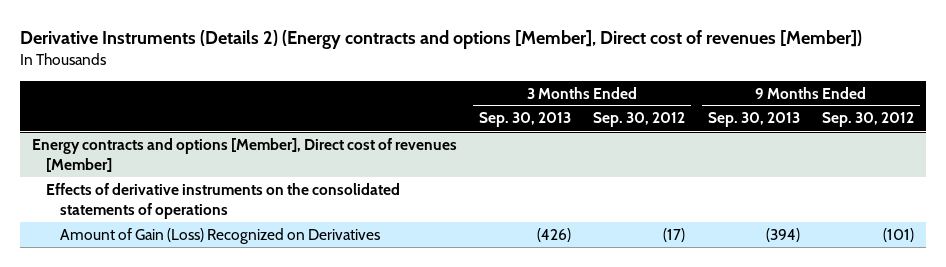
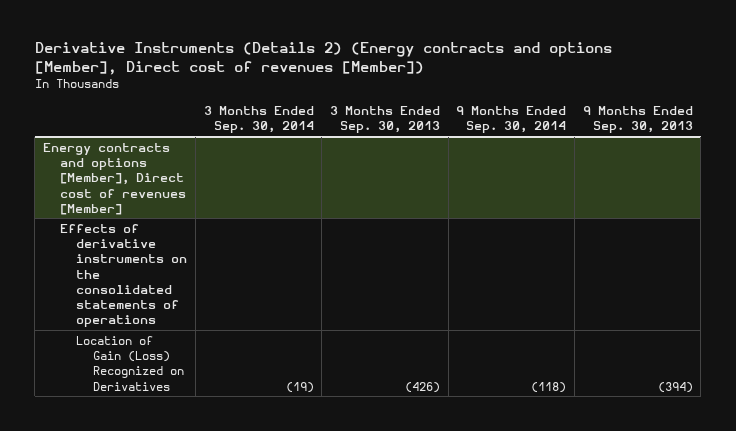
- | 3 Months Ended Sep. 30, 2013 | 3 Months Ended Sep. 30, 2012 | 9 Months Ended Sep. 30, 2013 | 9 Months Ended Sep. 30, 2012
+ | 3 Months Ended Sep. 30, 2014 | 3 Months Ended Sep. 30, 2013 | 9 Months Ended Sep. 30, 2014 | 9 Months Ended Sep. 30, 2013
@ Energy contracts and options [Member], Direct cost of revenues [Member]
- Amount of Gain (Loss) Recognized on Derivatives | (426) | (17) | (394) | (101)
+ Location of Gain (Loss) Recognized on Derivatives | (19) | (426) | (118) | (394)

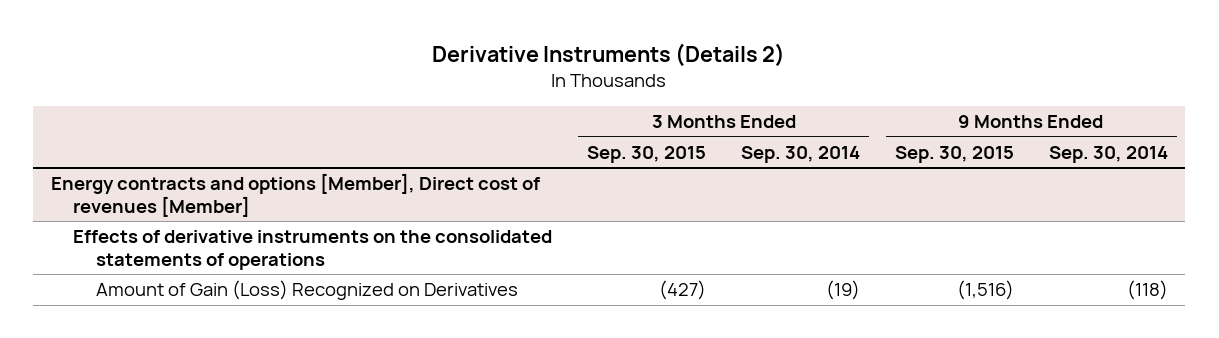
- Derivative Instruments (Details 2) (Energy contracts and options [Member], Direct cost of revenues [Member])
+ Derivative Instruments (Details 2)
- | 3 Months Ended Sep. 30, 2014 | 3 Months Ended Sep. 30, 2013 | 9 Months Ended Sep. 30, 2014 | 9 Months Ended Sep. 30, 2013
+ | 3 Months Ended Sep. 30, 2015 | 3 Months Ended Sep. 30, 2014 | 9 Months Ended Sep. 30, 2015 | 9 Months Ended Sep. 30, 2014
@ Energy contracts and options [Member], Direct cost of revenues [Member]
- Location of Gain (Loss) Recognized on Derivatives | (19) | (426) | (118) | (394)
+ Amount of Gain (Loss) Recognized on Derivatives | (427) | (19) | (1,516) | (118)

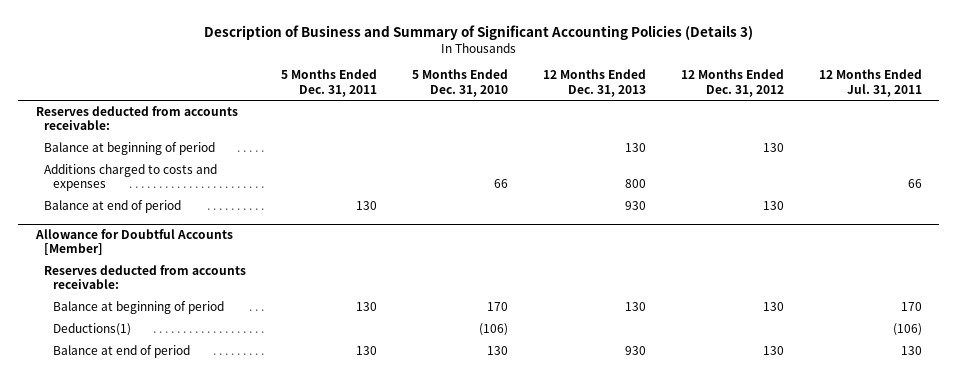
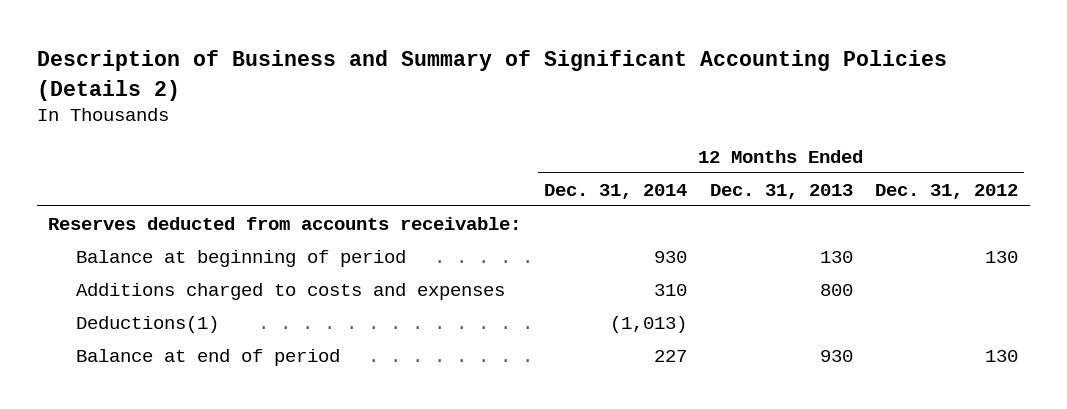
- Description of Business and Summary of Significant Accounting Policies (Details 3)
+ Description of Business and Summary of Significant Accounting Policies (Details 2)
- | 5 Months Ended Dec. 31, 2011 | 5 Months Ended Dec. 31, 2010 | 12 Months Ended Dec. 31, 2013 | 12 Months Ended Dec. 31, 2012 | 12 Months Ended Jul. 31, 2011
+ | 12 Months Ended Dec. 31, 2014 | 12 Months Ended Dec. 31, 2013 | 12 Months Ended Dec. 31, 2012
- Balance at end of period | 130 | | 930 | 130 |
- Allowance for Doubtful Accounts [Member]
- Reserves deducted from accounts receivable:
- Balance at beginning of period | 130 | 170 | 130 | 130 | 170

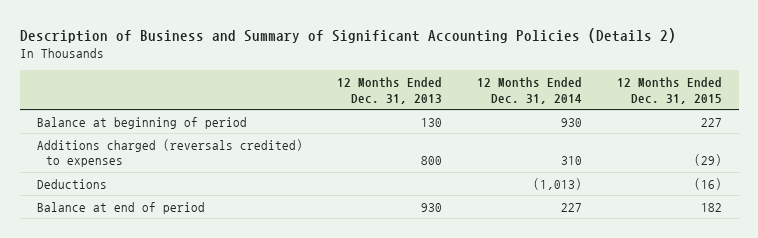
- | 12 Months Ended Dec. 31, 2014 | 12 Months Ended Dec. 31, 2013 | 12 Months Ended Dec. 31, 2012
+ | 12 Months Ended Dec. 31, 2013 | 12 Months Ended Dec. 31, 2014 | 12 Months Ended Dec. 31, 2015
- Reserves deducted from accounts receivable:
- Additions charged to costs and expenses | 310 | 800 |
- Deductions(1) | (1,013) | |
+ Additions charged (reversals credited) to expenses | 800 | 310 | (29)
+ Deductions | | (1,013) | (16)

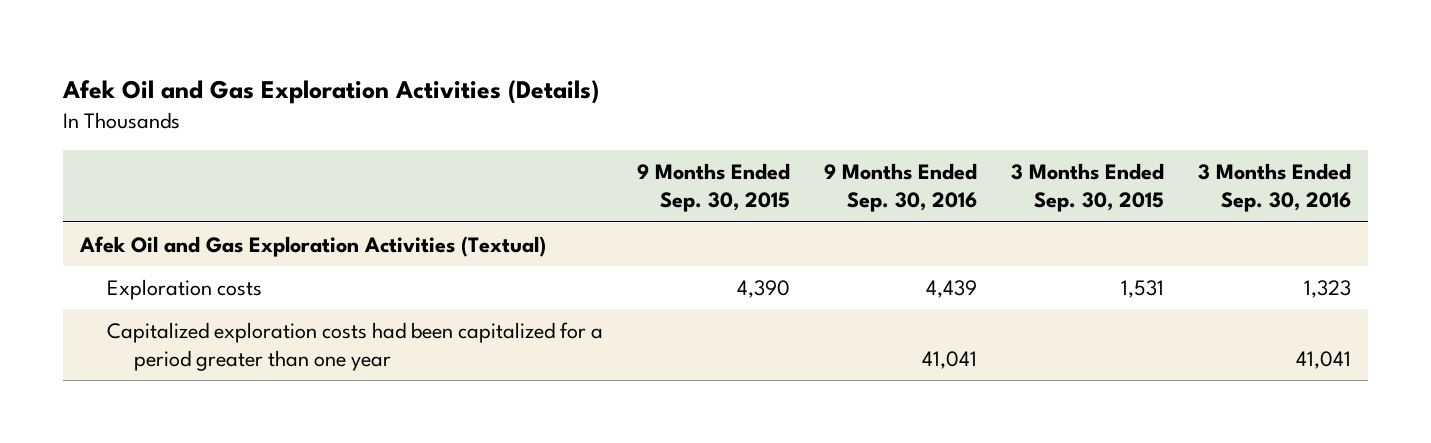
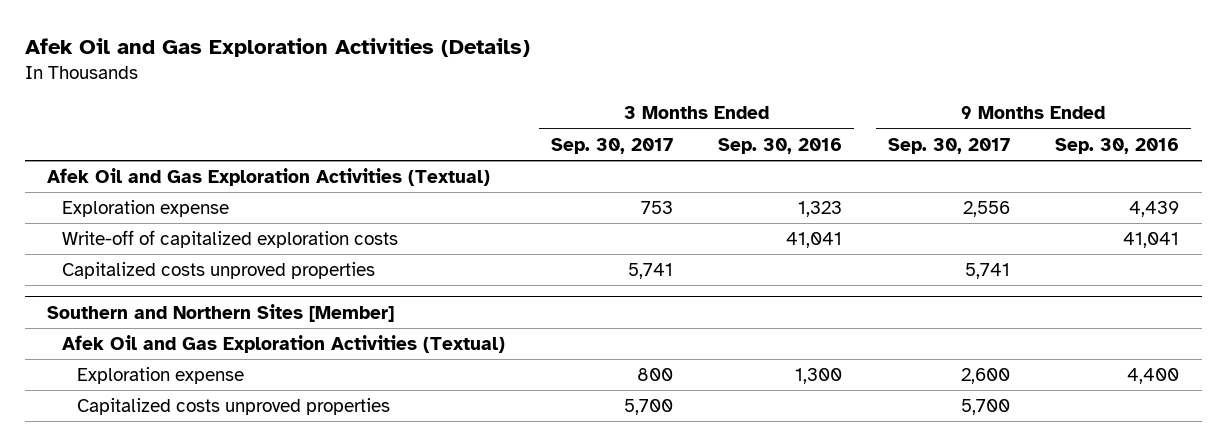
- | 9 Months Ended Sep. 30, 2015 | 9 Months Ended Sep. 30, 2016 | 3 Months Ended Sep. 30, 2015 | 3 Months Ended Sep. 30, 2016
+ | 3 Months Ended Sep. 30, 2017 | 3 Months Ended Sep. 30, 2016 | 9 Months Ended Sep. 30, 2017 | 9 Months Ended Sep. 30, 2016
- Exploration costs | 4,390 | 4,439 | 1,531 | 1,323
- Capitalized exploration costs had been capitalized for a period greater than one year | | 41,041 | | 41,041
+ Exploration expense | 753 | 1,323 | 2,556 | 4,439
+ Write-off of capitalized exploration costs | | 41,041 | | 41,041
+ Capitalized costs unproved properties | 5,741 | | 5,741 |
+ Southern and Northern Sites [Member]
+ Afek Oil and Gas Exploration Activities (Textual)
+ Exploration expense | 800 | 1,300 | 2,600 | 4,400
+ Capitalized costs unproved properties | 5,700 | | 5,700 |

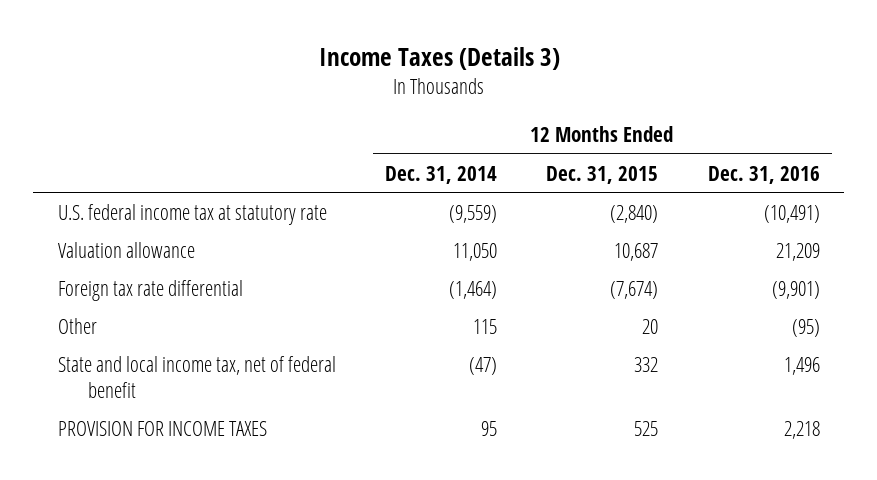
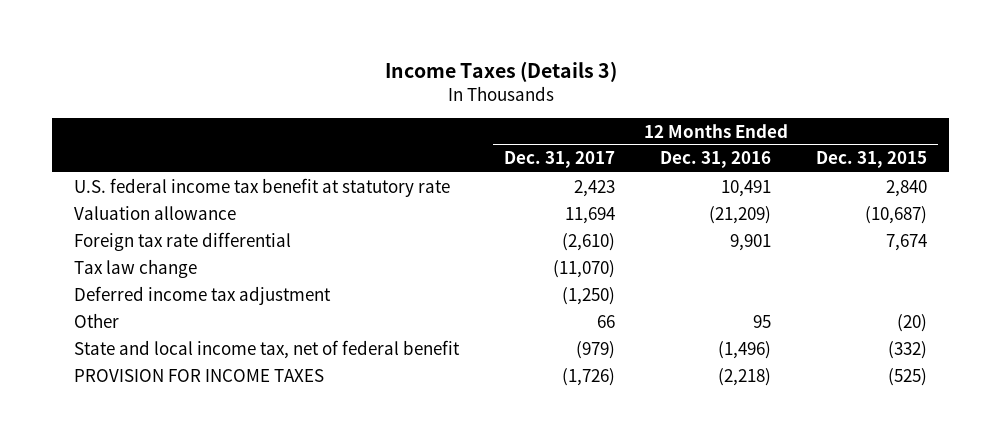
- | 12 Months Ended Dec. 31, 2014 | 12 Months Ended Dec. 31, 2015 | 12 Months Ended Dec. 31, 2016
+ | 12 Months Ended Dec. 31, 2017 | 12 Months Ended Dec. 31, 2016 | 12 Months Ended Dec. 31, 2015
- U.S. federal income tax at statutory rate | (9,559) | (2,840) | (10,491)
- Valuation allowance | 11,050 | 10,687 | 21,209
- Foreign tax rate differential | (1,464) | (7,674) | (9,901)
- Other | 115 | 20 | (95)
- State and local income tax, net of federal benefit | (47) | 332 | 1,496
- PROVISION FOR INCOME TAXES | 95 | 525 | 2,218
+ U.S. federal income tax benefit at statutory rate | 2,423 | 10,491 | 2,840
+ Valuation allowance | 11,694 | (21,209) | (10,687)
+ Foreign tax rate differential | (2,610) | 9,901 | 7,674
+ Tax law change | (11,070) | |
+ Deferred income tax adjustment | (1,250) | |
+ Other | 66 | 95 | (20)
+ State and local income tax, net of federal benefit | (979) | (1,496) | (332)
+ PROVISION FOR INCOME TAXES | (1,726) | (2,218) | (525)

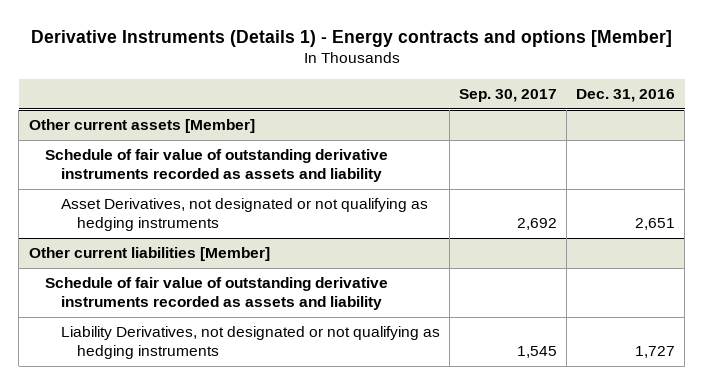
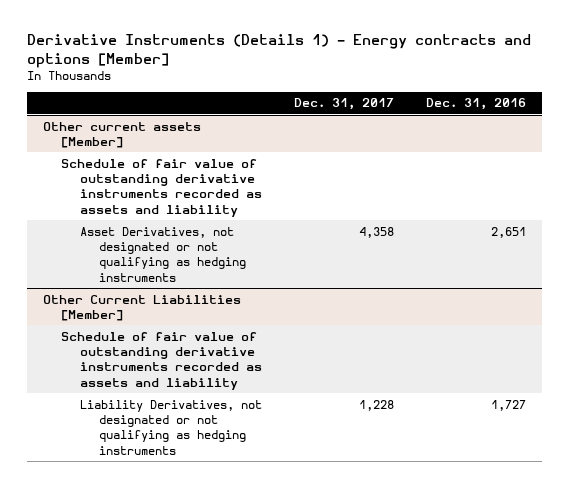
- | Sep. 30, 2017 | Dec. 31, 2016
+ | Dec. 31, 2017 | Dec. 31, 2016
- Other current liabilities [Member]
+ Other Current Liabilities [Member]

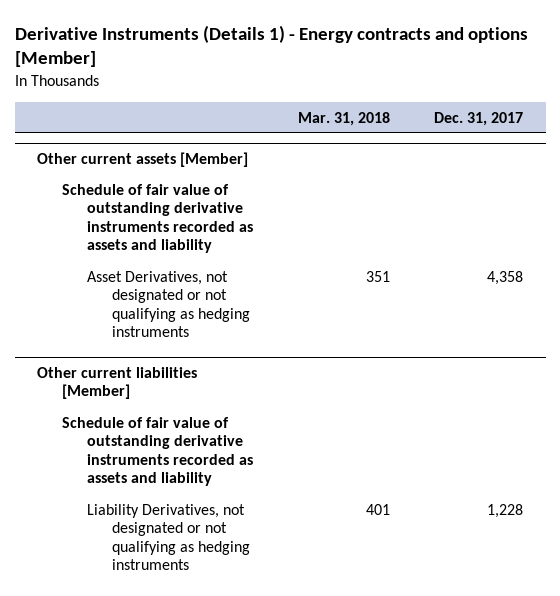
- | Dec. 31, 2017 | Dec. 31, 2016
+ | Mar. 31, 2018 | Dec. 31, 2017
- Other Current Liabilities [Member]
+ Other current liabilities [Member]

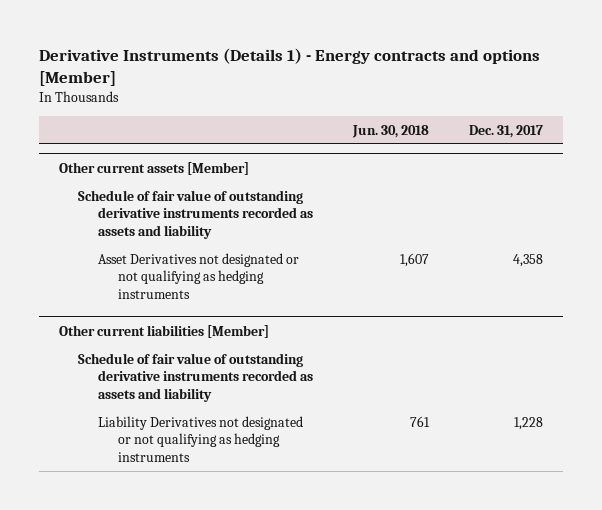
- | Mar. 31, 2018 | Dec. 31, 2017
+ | Jun. 30, 2018 | Dec. 31, 2017
@ Other current assets [Member]
- Asset Derivatives, not designated or not qualifying as hedging instruments | 351 | 4,358
+ Asset Derivatives not designated or not qualifying as hedging instruments | 1,607 | 4,358
@ Other current liabilities [Member]
- Liability Derivatives, not designated or not qualifying as hedging instruments | 401 | 1,228
+ Liability Derivatives not designated or not qualifying as hedging instruments | 761 | 1,228

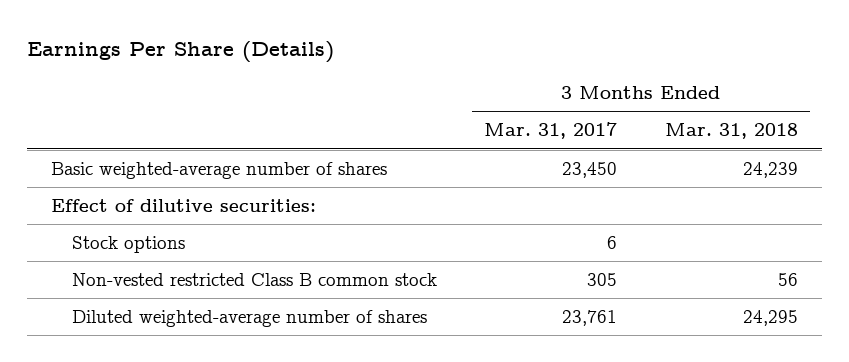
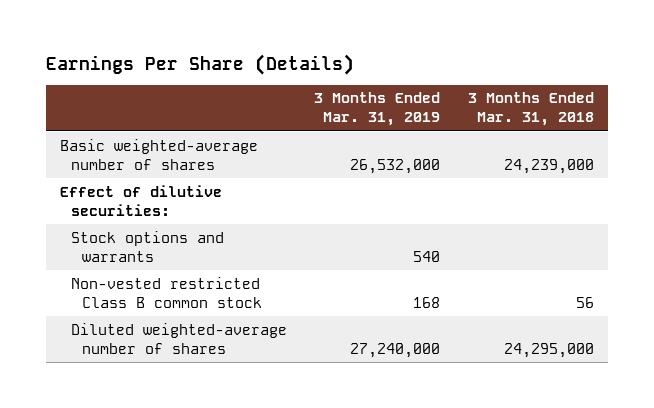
- | 3 Months Ended Mar. 31, 2017 | 3 Months Ended Mar. 31, 2018
+ | 3 Months Ended Mar. 31, 2019 | 3 Months Ended Mar. 31, 2018
- Basic weighted-average number of shares | 23,450 | 24,239
+ Basic weighted-average number of shares | 26,532,000 | 24,239,000
- Stock options | 6 |
+ Stock options and warrants | 540 |
- Diluted weighted-average number of shares | 23,761 | 24,295
+ Diluted weighted-average number of shares | 27,240,000 | 24,295,000

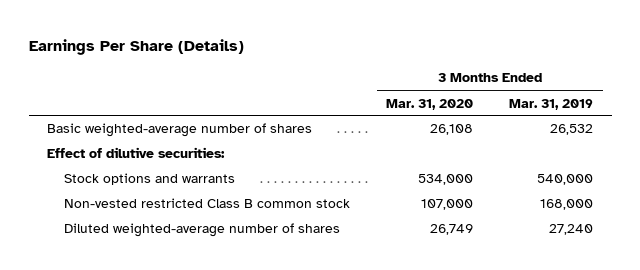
- | 3 Months Ended Mar. 31, 2019 | 3 Months Ended Mar. 31, 2018
+ | 3 Months Ended Mar. 31, 2020 | 3 Months Ended Mar. 31, 2019
- Basic weighted-average number of shares | 26,532,000 | 24,239,000
+ Basic weighted-average number of shares | 26,108 | 26,532
- Stock options and warrants | 540 |
- Non-vested restricted Class B common stock | 168 | 56
- Diluted weighted-average number of shares | 27,240,000 | 24,295,000
+ Stock options and warrants | 534,000 | 540,000
+ Non-vested restricted Class B common stock | 107,000 | 168,000
+ Diluted weighted-average number of shares | 26,749 | 27,240

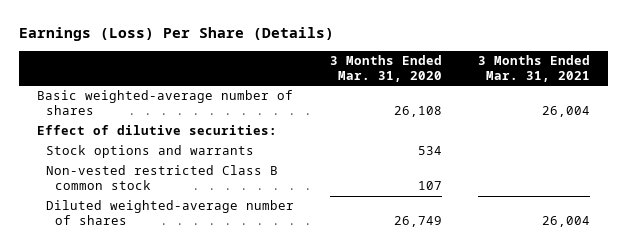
- Earnings Per Share (Details)
+ Earnings (Loss) Per Share (Details)
- | 3 Months Ended Mar. 31, 2020 | 3 Months Ended Mar. 31, 2019
+ | 3 Months Ended Mar. 31, 2020 | 3 Months Ended Mar. 31, 2021
- Stock options and warrants | 534,000 | 540,000
- Non-vested restricted Class B common stock | 107,000 | 168,000
+ Stock options and warrants | 534 |
+ Non-vested restricted Class B common stock | 107 |

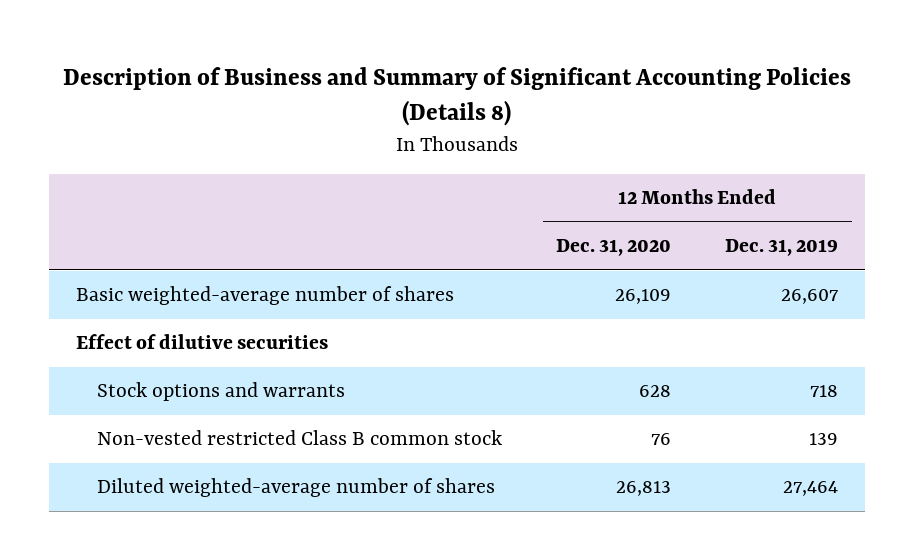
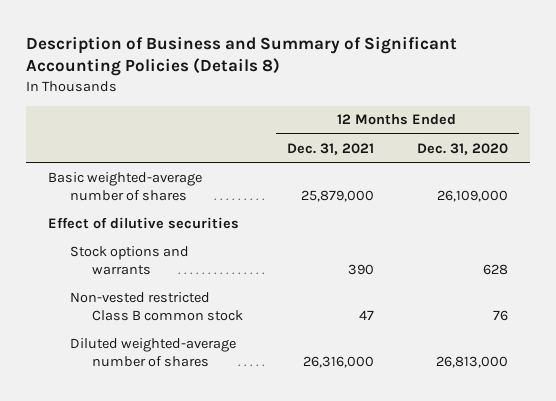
- | 12 Months Ended Dec. 31, 2020 | 12 Months Ended Dec. 31, 2019
+ | 12 Months Ended Dec. 31, 2021 | 12 Months Ended Dec. 31, 2020
- Basic weighted-average number of shares | 26,109 | 26,607
+ Basic weighted-average number of shares | 25,879,000 | 26,109,000
- Diluted weighted-average number of shares | 26,813 | 27,464
+ Diluted weighted-average number of shares | 26,316,000 | 26,813,000

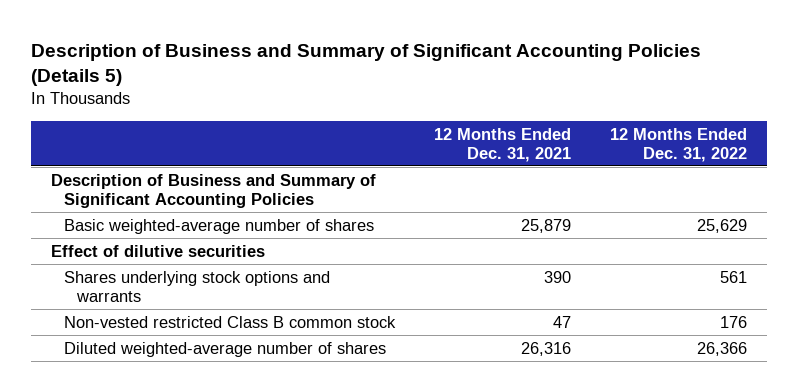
- Description of Business and Summary of Significant Accounting Policies (Details 8)
+ Description of Business and Summary of Significant Accounting Policies (Details 5)
- | 12 Months Ended Dec. 31, 2021 | 12 Months Ended Dec. 31, 2020
+ | 12 Months Ended Dec. 31, 2021 | 12 Months Ended Dec. 31, 2022
- Basic weighted-average number of shares | 25,879,000 | 26,109,000
+ Description of Business and Summary of Significant Accounting Policies
+ Basic weighted-average number of shares | 25,879 | 25,629
- Stock options and warrants | 390 | 628
+ Shares underlying stock options and warrants | 390 | 561
- Diluted weighted-average number of shares | 26,316,000 | 26,813,000
+ Diluted weighted-average number of shares | 26,316 | 26,366

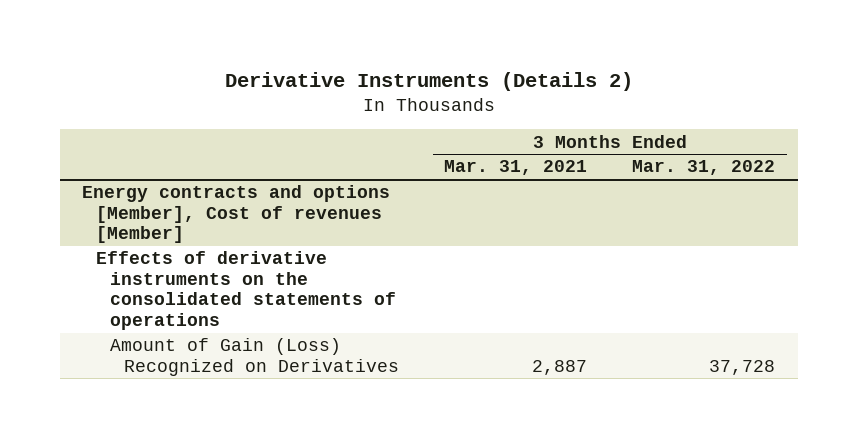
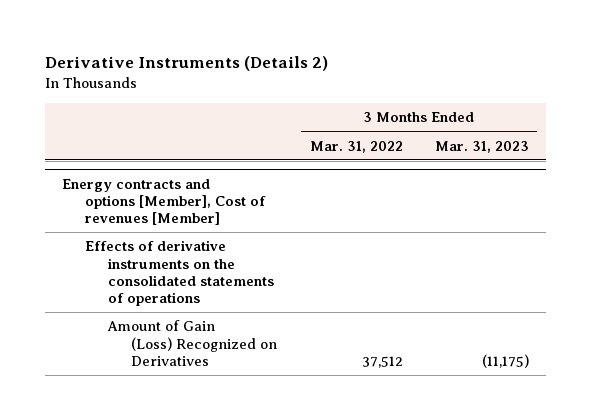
- | 3 Months Ended Mar. 31, 2021 | 3 Months Ended Mar. 31, 2022
+ | 3 Months Ended Mar. 31, 2022 | 3 Months Ended Mar. 31, 2023
@ Energy contracts and options [Member], Cost of revenues [Member]
- Amount of Gain (Loss) Recognized on Derivatives | 2,887 | 37,728
+ Amount of Gain (Loss) Recognized on Derivatives | 37,512 | (11,175)

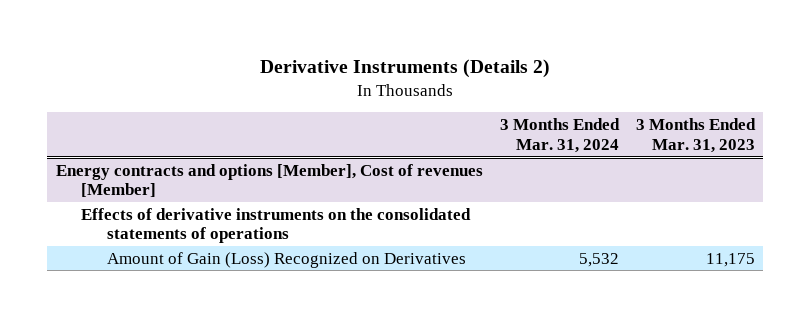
- | 3 Months Ended Mar. 31, 2022 | 3 Months Ended Mar. 31, 2023
+ | 3 Months Ended Mar. 31, 2024 | 3 Months Ended Mar. 31, 2023
@ Energy contracts and options [Member], Cost of revenues [Member]
- Amount of Gain (Loss) Recognized on Derivatives | 37,512 | (11,175)
+ Amount of Gain (Loss) Recognized on Derivatives | 5,532 | 11,175

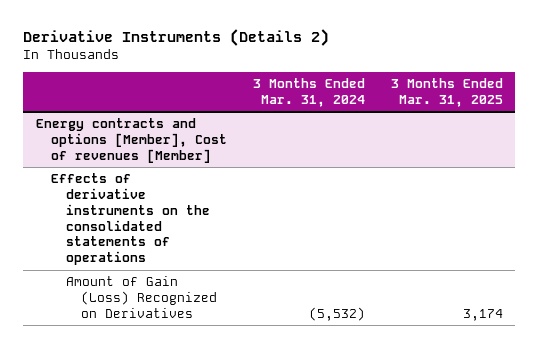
- | 3 Months Ended Mar. 31, 2024 | 3 Months Ended Mar. 31, 2023
+ | 3 Months Ended Mar. 31, 2024 | 3 Months Ended Mar. 31, 2025
@ Energy contracts and options [Member], Cost of revenues [Member]
- Amount of Gain (Loss) Recognized on Derivatives | 5,532 | 11,175
+ Amount of Gain (Loss) Recognized on Derivatives | (5,532) | 3,174

